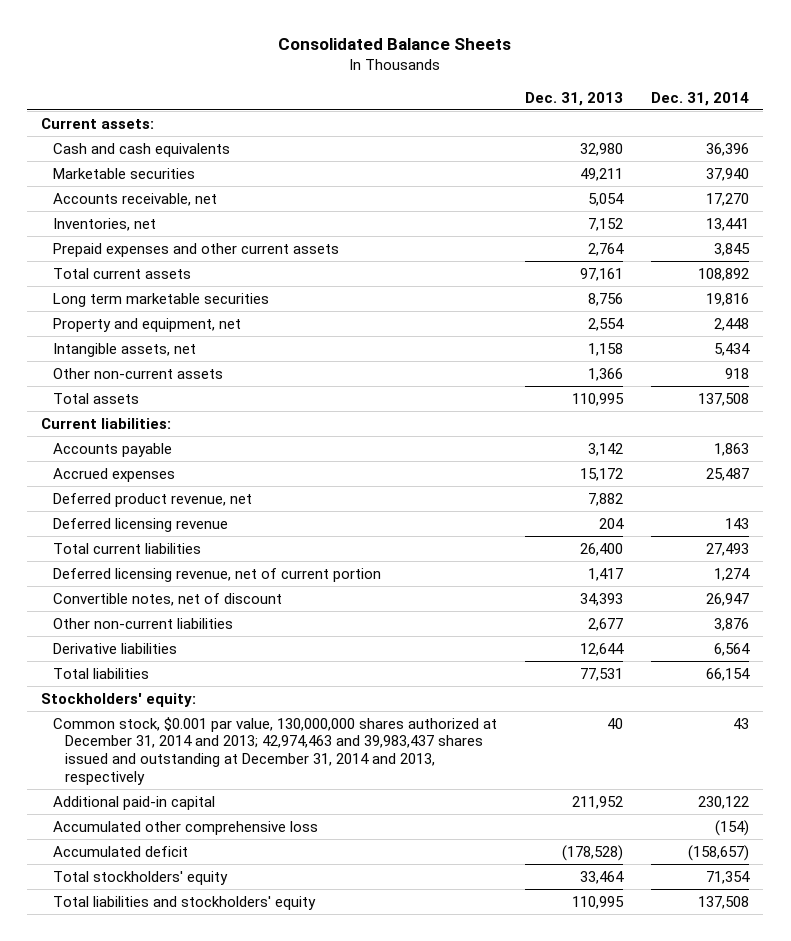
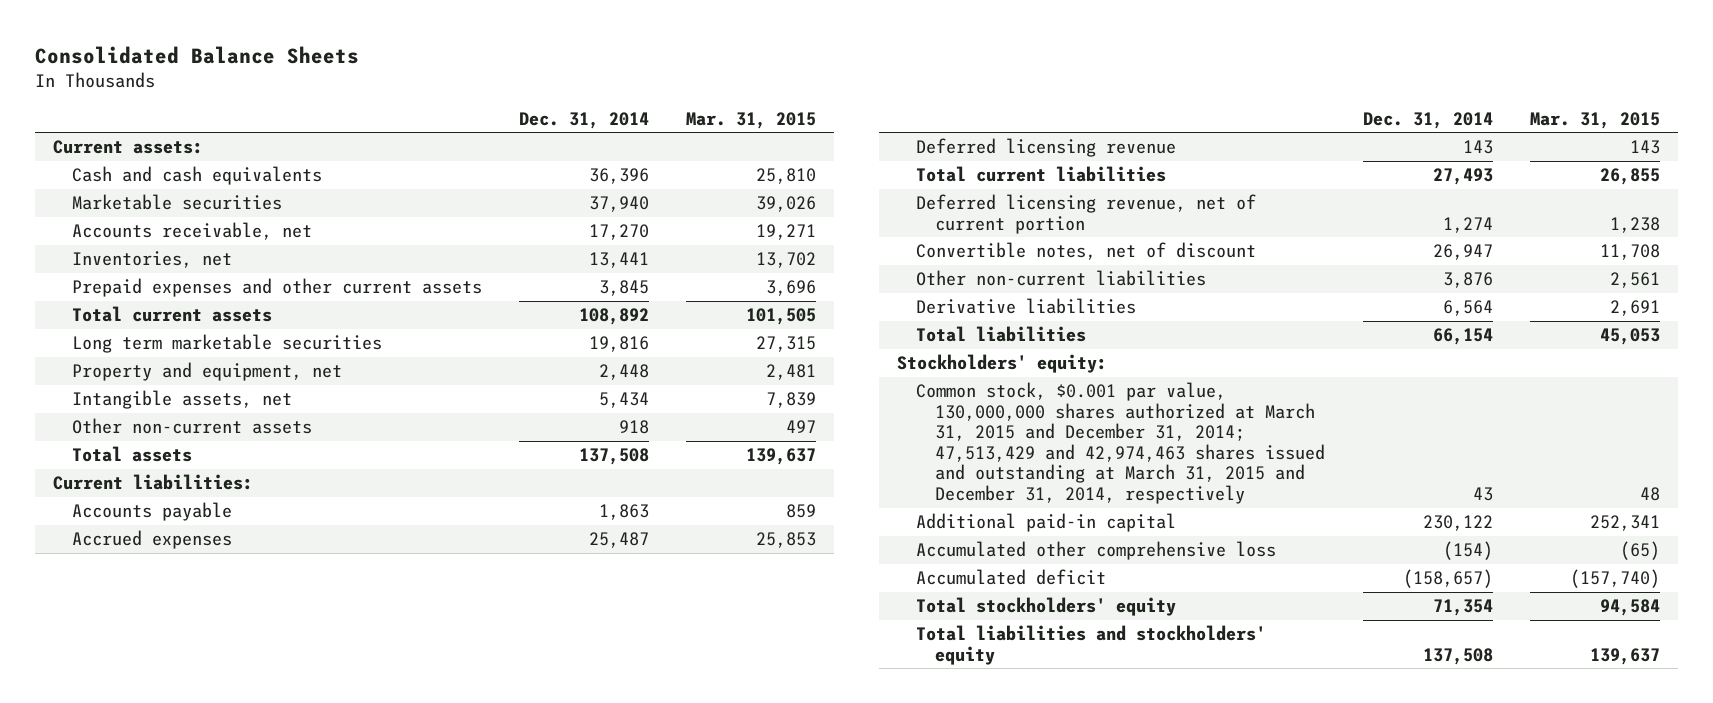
- | Dec. 31, 2013 | Dec. 31, 2014
+ | Dec. 31, 2014 | Mar. 31, 2015
- Deferred product revenue, net | 7,882 |
- Common stock, $0.001 par value, 130,000,000 shares authorized at December 31, 2014 and 2013; 42,974,463 and 39,983,437 shares issued and outstanding at December 31, 2014 and 2013, respectively | 40 | 43
+ Common stock, $0.001 par value, 130,000,000 shares authorized at March 31, 2015 and December 31, 2014; 47,513,429 and 42,974,463 shares issued and outstanding at March 31, 2015 and December 31, 2014, respectively | 43 | 48

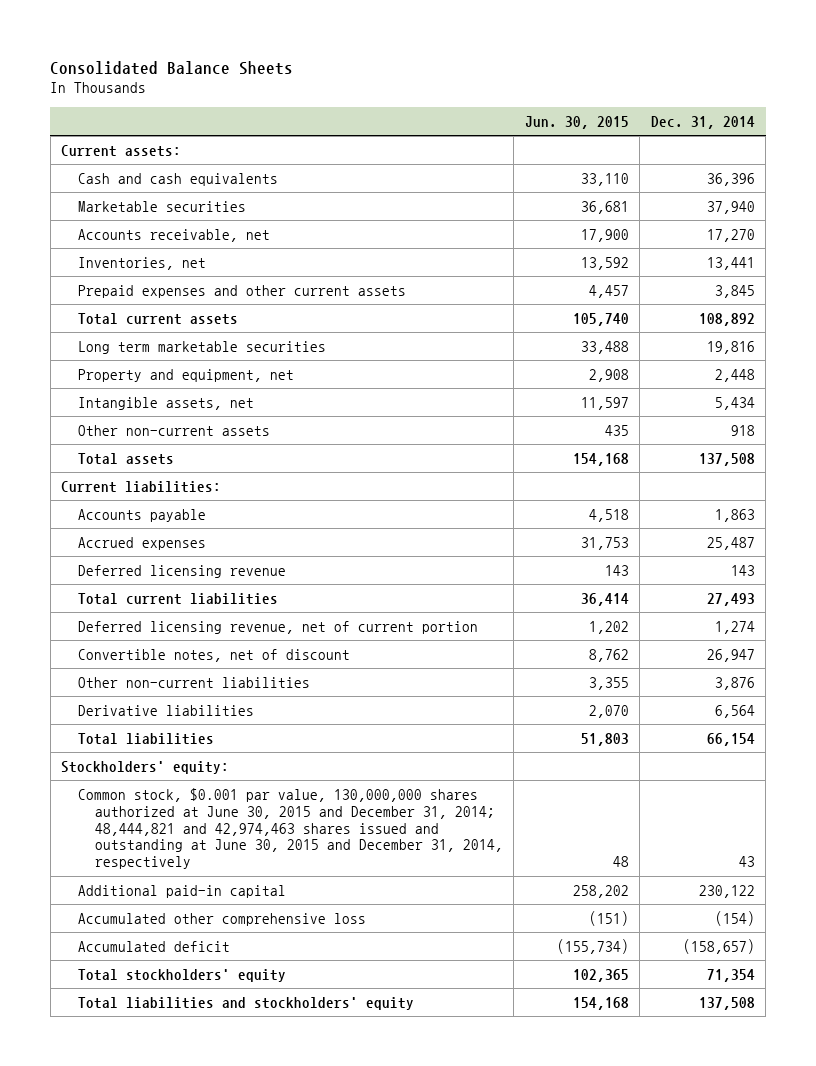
- | Dec. 31, 2014 | Mar. 31, 2015
+ | Jun. 30, 2015 | Dec. 31, 2014
- Common stock, $0.001 par value, 130,000,000 shares authorized at March 31, 2015 and December 31, 2014; 47,513,429 and 42,974,463 shares issued and outstanding at March 31, 2015 and December 31, 2014, respectively | 43 | 48
+ Common stock, $0.001 par value, 130,000,000 shares authorized at June 30, 2015 and December 31, 2014; 48,444,821 and 42,974,463 shares issued and outstanding at June 30, 2015 and December 31, 2014, respectively | 48 | 43

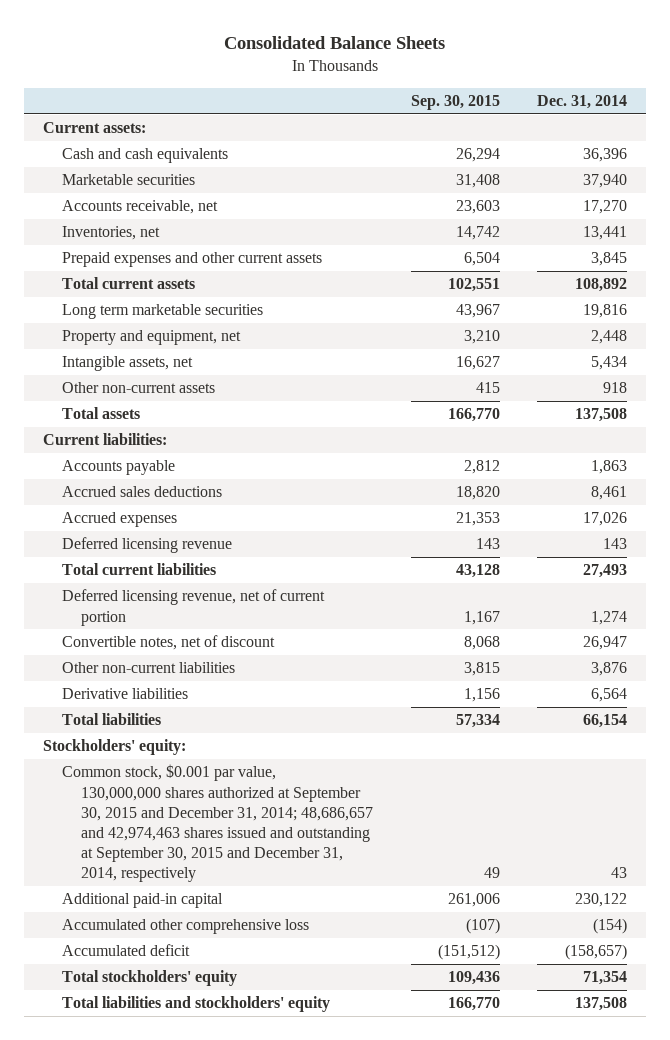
- | Jun. 30, 2015 | Dec. 31, 2014
+ | Sep. 30, 2015 | Dec. 31, 2014
- Accrued expenses | 31,753 | 25,487
+ Accrued sales deductions | 18,820 | 8,461
+ Accrued expenses | 21,353 | 17,026
- Common stock, $0.001 par value, 130,000,000 shares authorized at June 30, 2015 and December 31, 2014; 48,444,821 and 42,974,463 shares issued and outstanding at June 30, 2015 and December 31, 2014, respectively | 48 | 43
+ Common stock, $0.001 par value, 130,000,000 shares authorized at September 30, 2015 and December 31, 2014; 48,686,657 and 42,974,463 shares issued and outstanding at September 30, 2015 and December 31, 2014, respectively | 49 | 43

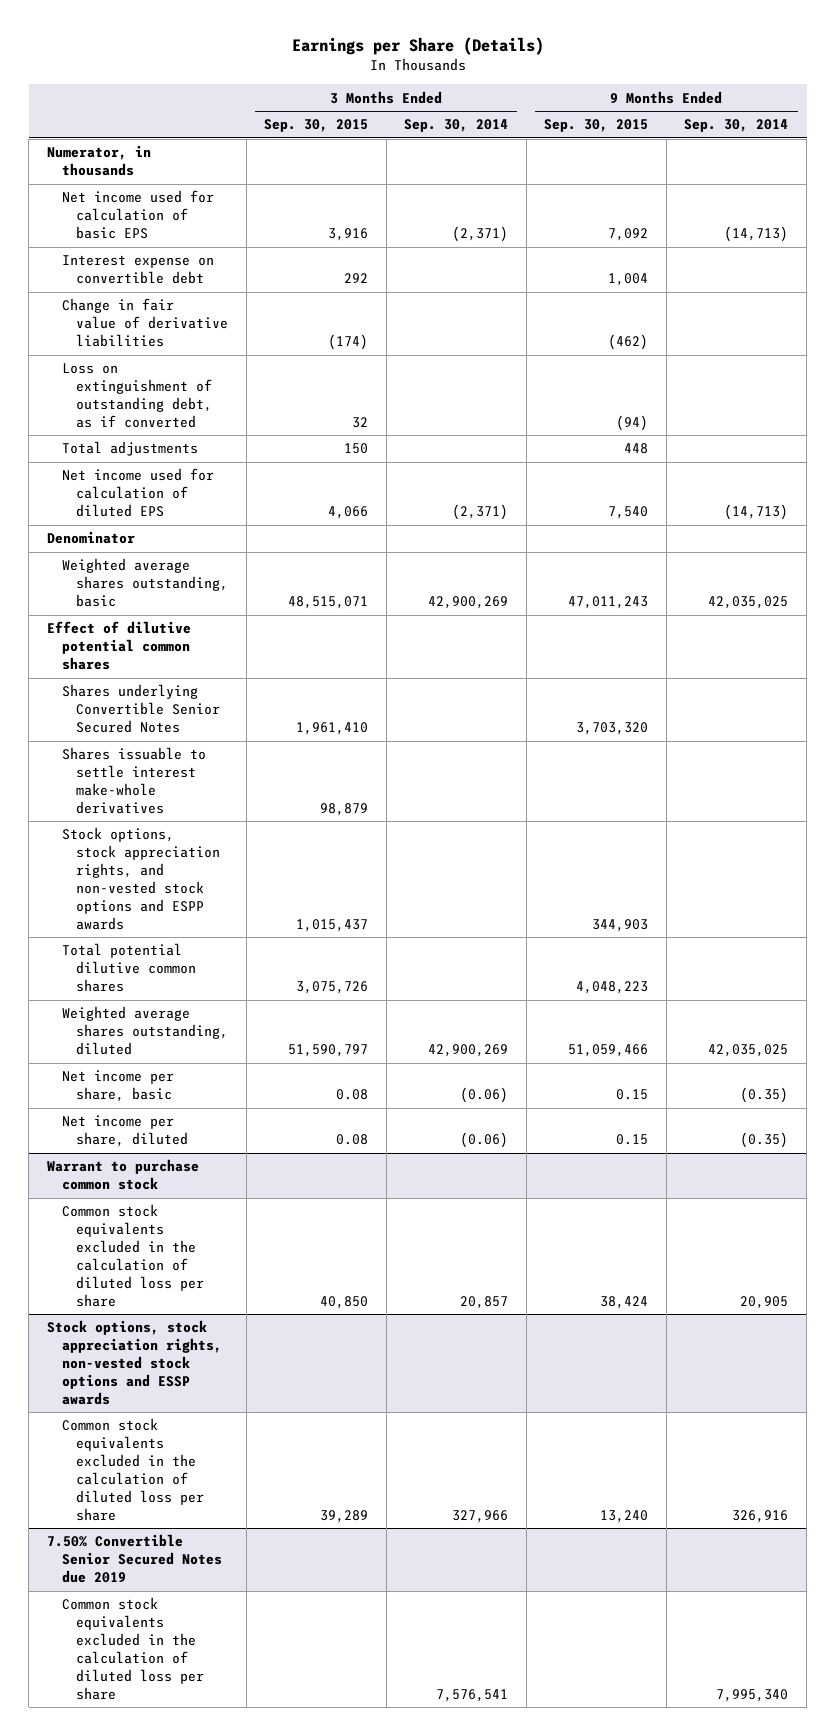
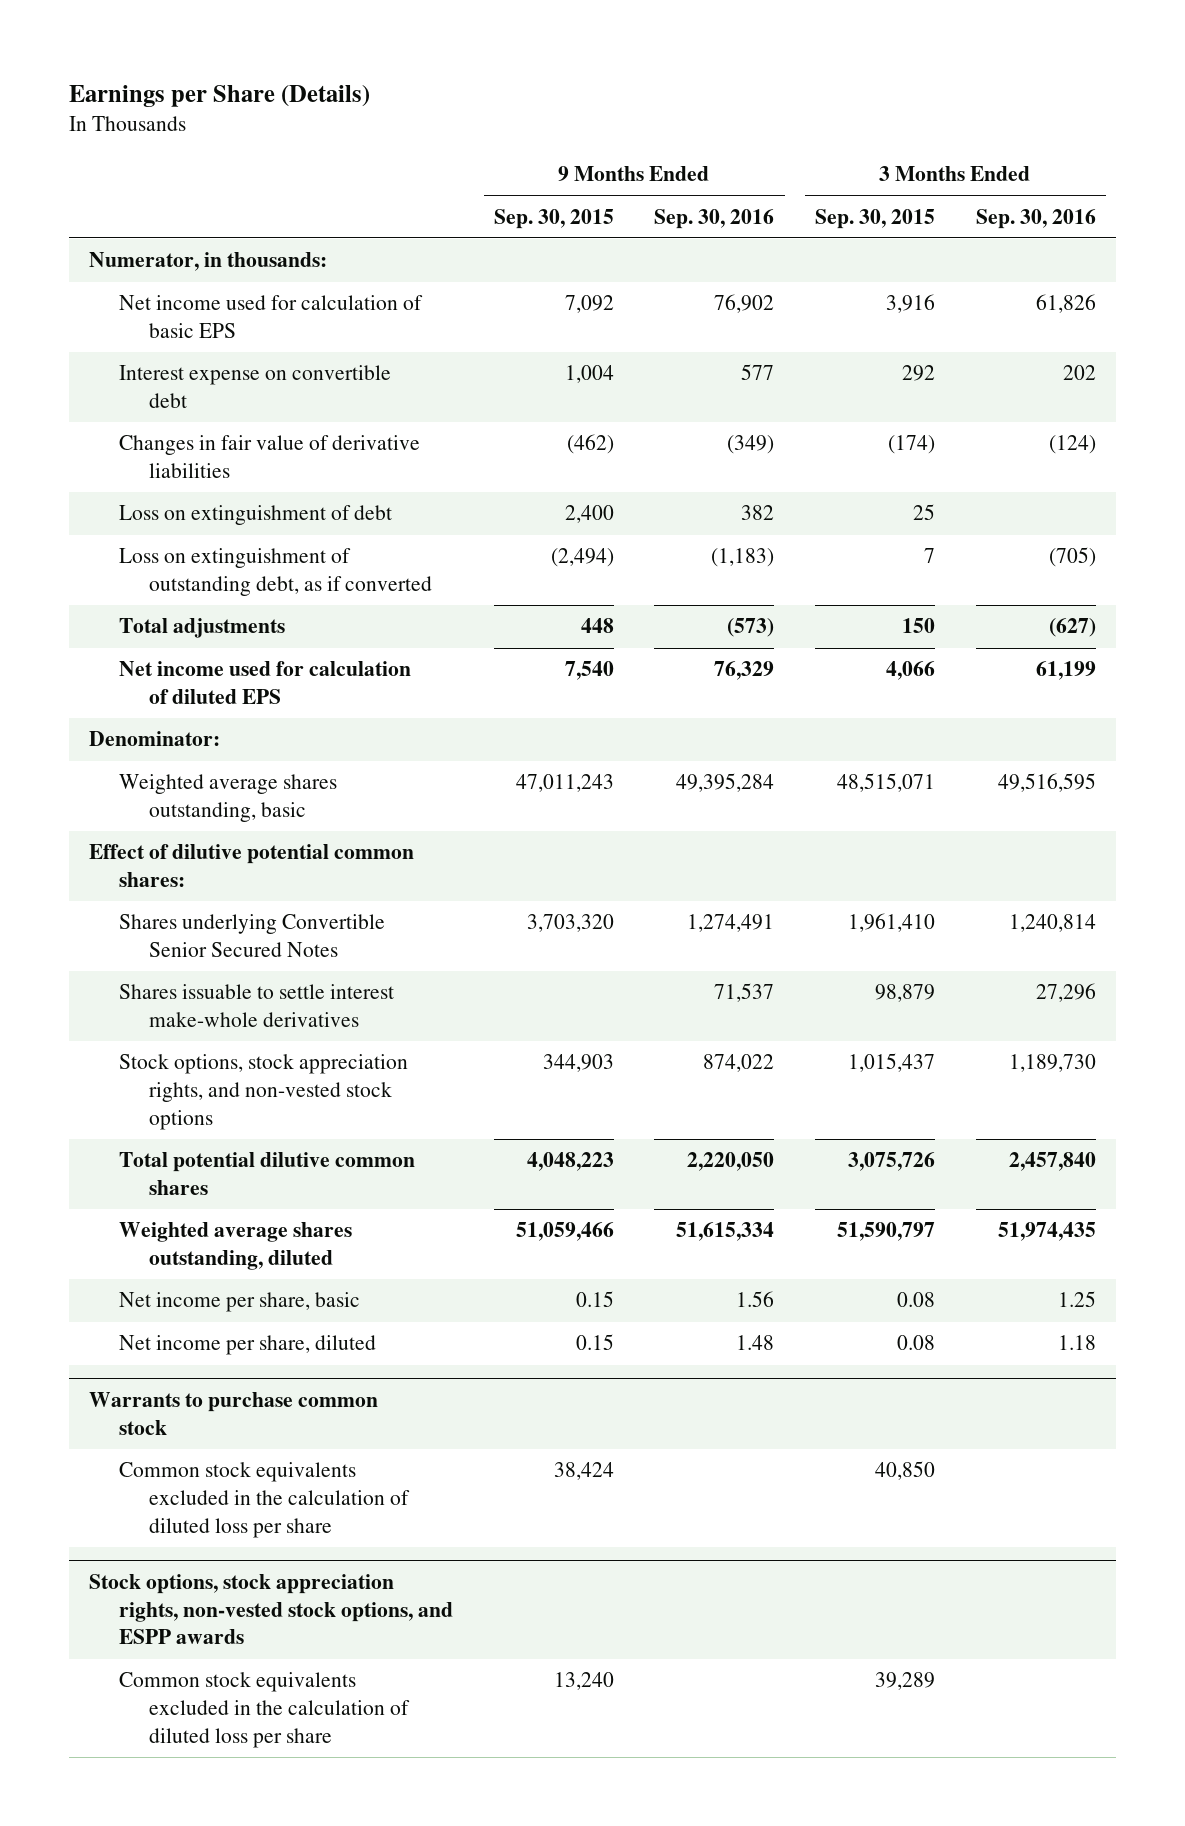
- | 3 Months Ended Sep. 30, 2015 | 3 Months Ended Sep. 30, 2014 | 9 Months Ended Sep. 30, 2015 | 9 Months Ended Sep. 30, 2014
+ | 9 Months Ended Sep. 30, 2015 | 9 Months Ended Sep. 30, 2016 | 3 Months Ended Sep. 30, 2015 | 3 Months Ended Sep. 30, 2016
- Numerator, in thousands
+ Numerator, in thousands:
- Change in fair value of derivative liabilities | (174) | | (462) |
- Loss on extinguishment of outstanding debt, as if converted | 32 | | (94) |
+ Changes in fair value of derivative liabilities | (462) | (349) | (174) | (124)
+ Loss on extinguishment of debt | 2,400 | 382 | 25 |
+ Loss on extinguishment of outstanding debt, as if converted | (2,494) | (1,183) | 7 | (705)
- Denominator
+ Denominator:
- Effect of dilutive potential common shares
+ Effect of dilutive potential common shares:
- Stock options, stock appreciation rights, and non-vested stock options and ESPP awards | 1,015,437 | | 344,903 |
+ Stock options, stock appreciation rights, and non-vested stock options | 344,903 | 874,022 | 1,015,437 | 1,189,730
- Warrant to purchase common stock
+ Warrants to purchase common stock
- Stock options, stock appreciation rights, non-vested stock options and ESSP awards
+ Stock options, stock appreciation rights, non-vested stock options, and ESPP awards
- 7.50% Convertible Senior Secured Notes due 2019
- Common stock equivalents excluded in the calculation of diluted loss per share | | 7,576,541 | | 7,995,340

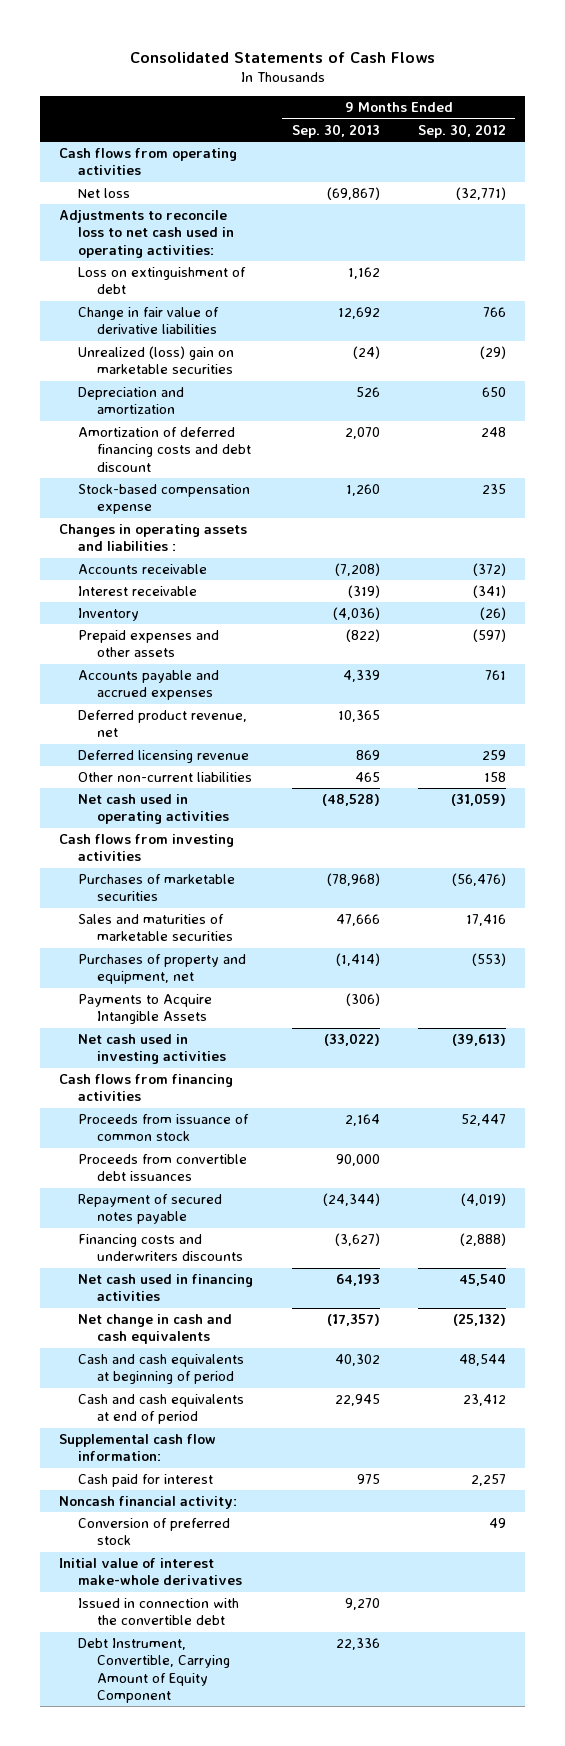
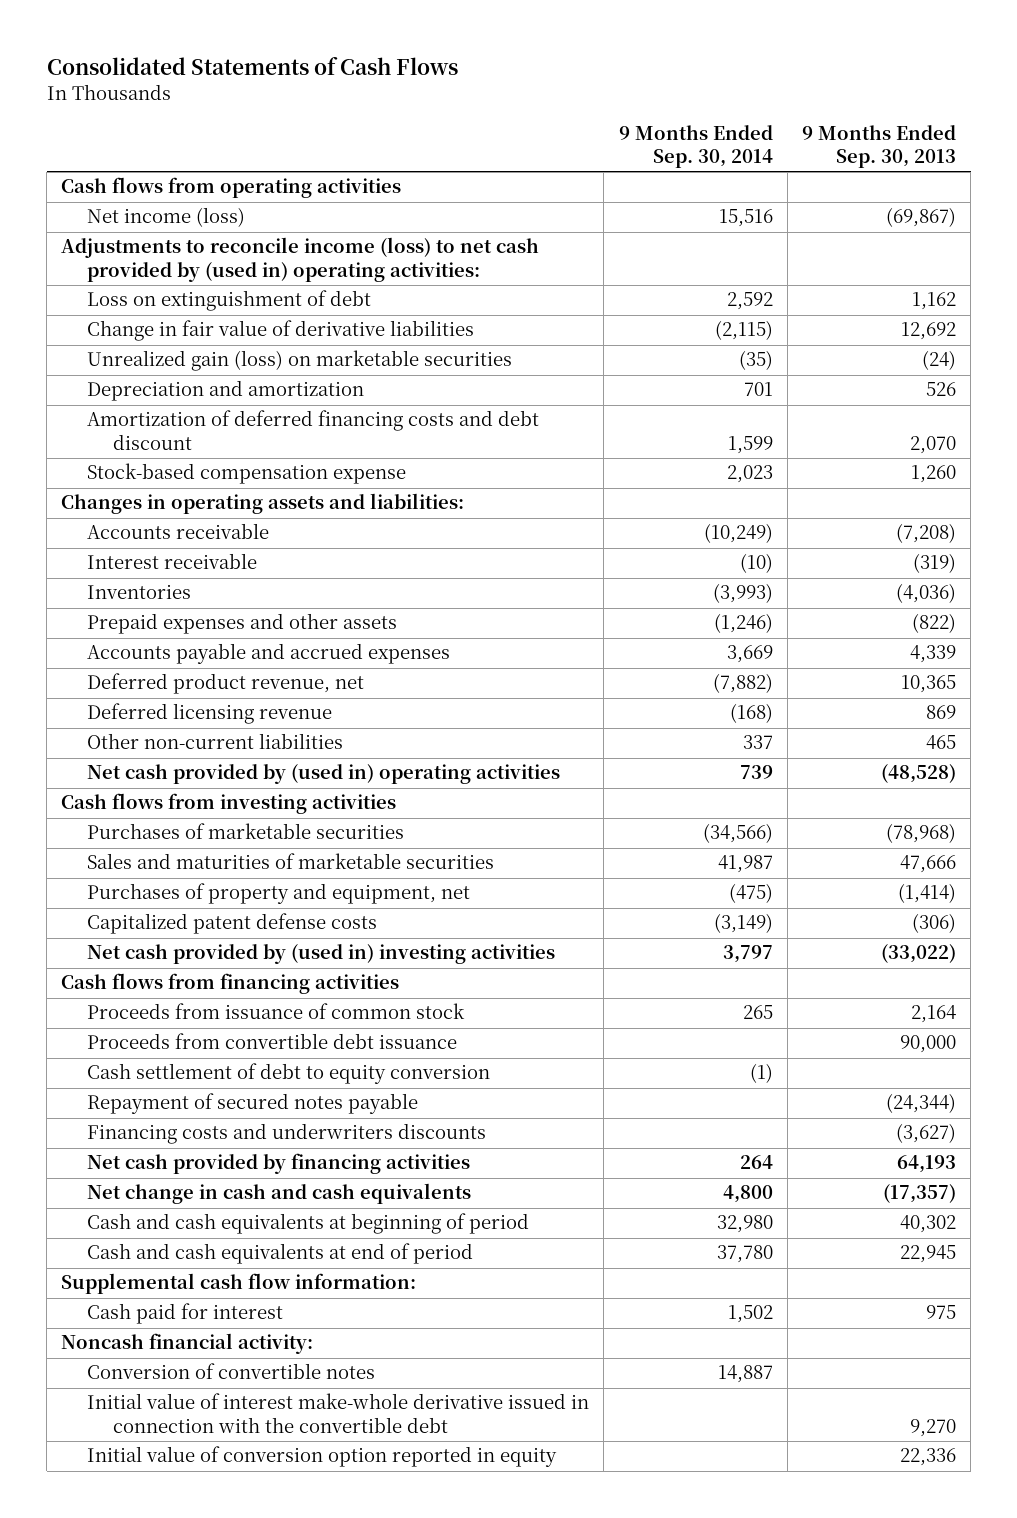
- | 9 Months Ended Sep. 30, 2013 | 9 Months Ended Sep. 30, 2012
+ | 9 Months Ended Sep. 30, 2014 | 9 Months Ended Sep. 30, 2013
- Net loss | (69,867) | (32,771)
- Adjustments to reconcile loss to net cash used in operating activities:
+ Net income (loss) | 15,516 | (69,867)
+ Adjustments to reconcile income (loss) to net cash provided by (used in) operating activities:
- Unrealized (loss) gain on marketable securities | (24) | (29)
+ Unrealized gain (loss) on marketable securities | (35) | (24)
- Changes in operating assets and liabilities :
+ Changes in operating assets and liabilities:
- Inventory | (4,036) | (26)
+ Inventories | (3,993) | (4,036)
- Net cash used in operating activities | (48,528) | (31,059)
+ Net cash provided by (used in) operating activities | 739 | (48,528)
- Payments to Acquire Intangible Assets | (306) |
- Net cash used in investing activities | (33,022) | (39,613)
+ Capitalized patent defense costs | (3,149) | (306)
+ Net cash provided by (used in) investing activities | 3,797 | (33,022)
- Proceeds from convertible debt issuances | 90,000 |
+ Proceeds from convertible debt issuance | | 90,000
+ Cash settlement of debt to equity conversion | (1) |
- Net cash used in financing activities | 64,193 | 45,540
+ Net cash provided by financing activities | 264 | 64,193
- Conversion of preferred stock | | 49
- Initial value of interest make-whole derivatives
- Issued in connection with the convertible debt | 9,270 |
- Debt Instrument, Convertible, Carrying Amount of Equity Component | 22,336 |
+ Conversion of convertible notes | 14,887 |
+ Initial value of interest make-whole derivative issued in connection with the convertible debt | | 9,270
+ Initial value of conversion option reported in equity | | 22,336

